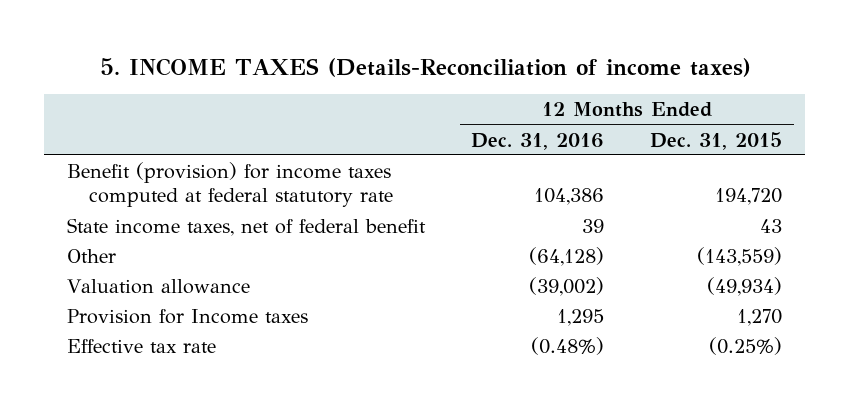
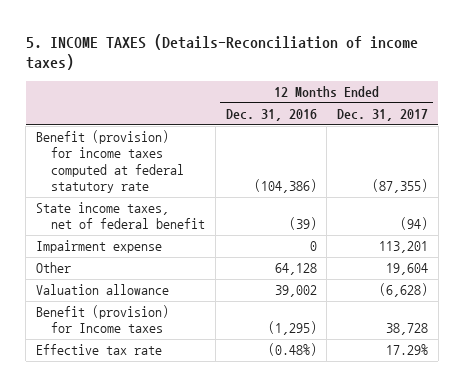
- | 12 Months Ended Dec. 31, 2016 | 12 Months Ended Dec. 31, 2015
+ | 12 Months Ended Dec. 31, 2016 | 12 Months Ended Dec. 31, 2017
- Benefit (provision) for income taxes computed at federal statutory rate | 104,386 | 194,720
- State income taxes, net of federal benefit | 39 | 43
- Other | (64,128) | (143,559)
- Valuation allowance | (39,002) | (49,934)
- Provision for Income taxes | 1,295 | 1,270
+ Benefit (provision) for income taxes computed at federal statutory rate | (104,386) | (87,355)
+ State income taxes, net of federal benefit | (39) | (94)
+ Impairment expense | 0 | 113,201
+ Other | 64,128 | 19,604
+ Valuation allowance | 39,002 | (6,628)
+ Benefit (provision) for Income taxes | (1,295) | 38,728

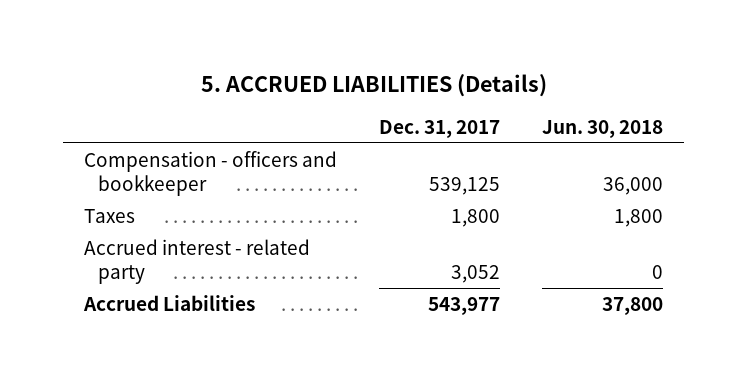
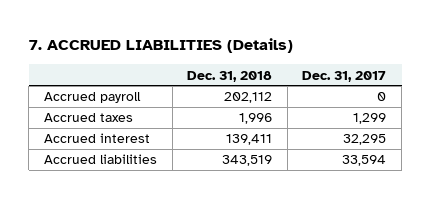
- 5. ACCRUED LIABILITIES (Details)
+ 7. ACCRUED LIABILITIES (Details)
- | Dec. 31, 2017 | Jun. 30, 2018
+ | Dec. 31, 2018 | Dec. 31, 2017
- Compensation - officers and bookkeeper | 539,125 | 36,000
- Taxes | 1,800 | 1,800
- Accrued interest - related party | 3,052 | 0
- Accrued Liabilities | 543,977 | 37,800
+ Accrued payroll | 202,112 | 0
+ Accrued taxes | 1,996 | 1,299
+ Accrued interest | 139,411 | 32,295
+ Accrued liabilities | 343,519 | 33,594

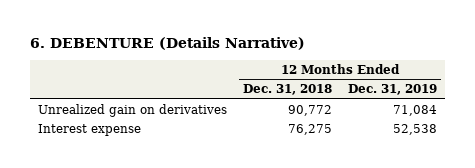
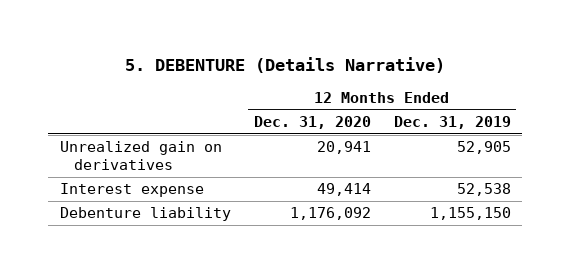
- 6. DEBENTURE (Details Narrative)
+ 5. DEBENTURE (Details Narrative)
- | 12 Months Ended Dec. 31, 2018 | 12 Months Ended Dec. 31, 2019
+ | 12 Months Ended Dec. 31, 2020 | 12 Months Ended Dec. 31, 2019
- Unrealized gain on derivatives | 90,772 | 71,084
+ Unrealized gain on derivatives | 20,941 | 52,905
+ Debenture liability | 1,176,092 | 1,155,150

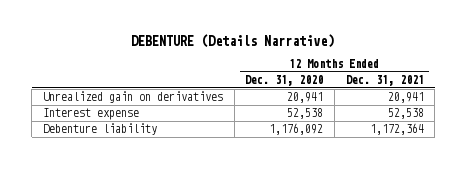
- 5. DEBENTURE (Details Narrative)
+ DEBENTURE (Details Narrative)
- | 12 Months Ended Dec. 31, 2020 | 12 Months Ended Dec. 31, 2019
+ | 12 Months Ended Dec. 31, 2020 | 12 Months Ended Dec. 31, 2021
- Interest expense | 49,414 | 52,538
+ Interest expense | 52,538 | 52,538

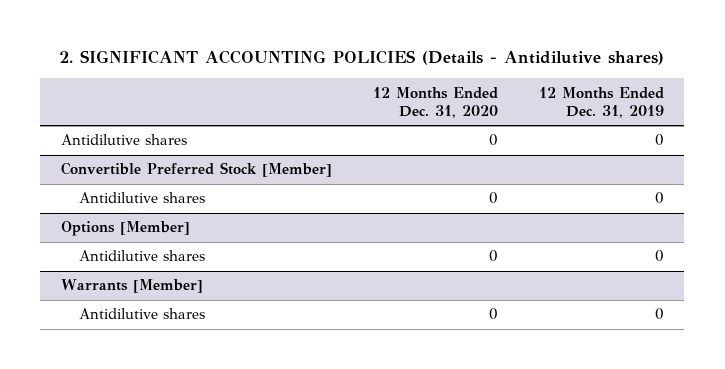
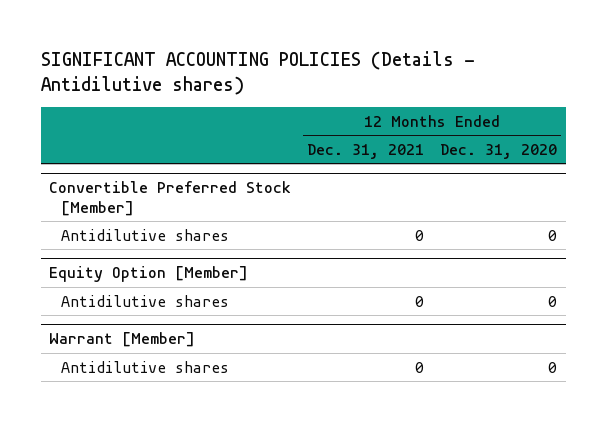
- 2. SIGNIFICANT ACCOUNTING POLICIES (Details - Antidilutive shares)
+ SIGNIFICANT ACCOUNTING POLICIES (Details - Antidilutive shares)
- | 12 Months Ended Dec. 31, 2020 | 12 Months Ended Dec. 31, 2019
+ | 12 Months Ended Dec. 31, 2021 | 12 Months Ended Dec. 31, 2020
- Antidilutive shares | 0 | 0
- Options [Member]
+ Equity Option [Member]
- Warrants [Member]
+ Warrant [Member]

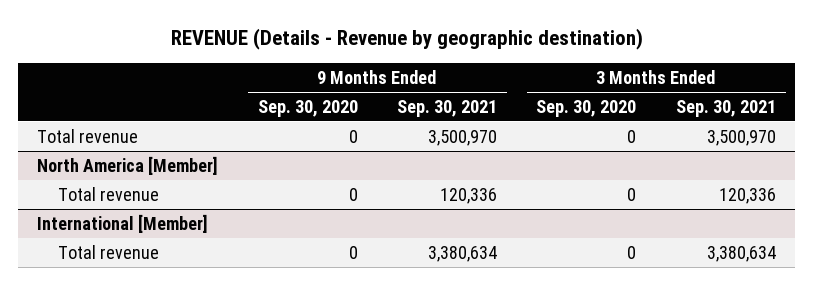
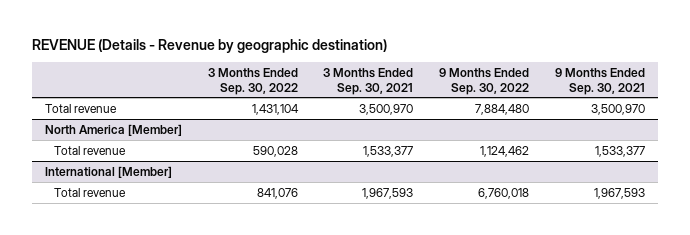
- | 9 Months Ended Sep. 30, 2020 | 9 Months Ended Sep. 30, 2021 | 3 Months Ended Sep. 30, 2020 | 3 Months Ended Sep. 30, 2021
+ | 3 Months Ended Sep. 30, 2022 | 3 Months Ended Sep. 30, 2021 | 9 Months Ended Sep. 30, 2022 | 9 Months Ended Sep. 30, 2021
@ North America [Member]
- Total revenue | 0 | 120,336 | 0 | 120,336
+ Total revenue | 590,028 | 1,533,377 | 1,124,462 | 1,533,377
@ International [Member]
- Total revenue | 0 | 3,380,634 | 0 | 3,380,634
+ Total revenue | 841,076 | 1,967,593 | 6,760,018 | 1,967,593

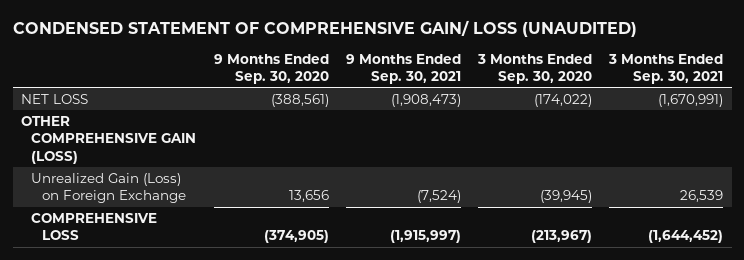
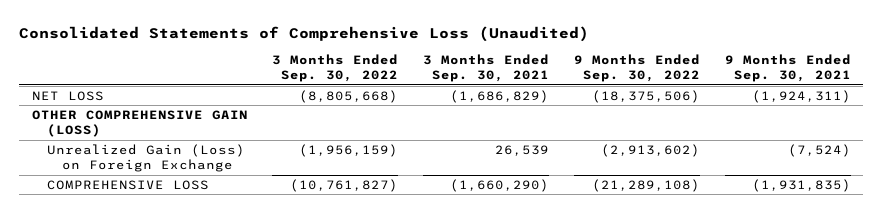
- CONDENSED STATEMENT OF COMPREHENSIVE GAIN/ LOSS (UNAUDITED)
+ Consolidated Statements of Comprehensive Loss (Unaudited)
- | 9 Months Ended Sep. 30, 2020 | 9 Months Ended Sep. 30, 2021 | 3 Months Ended Sep. 30, 2020 | 3 Months Ended Sep. 30, 2021
+ | 3 Months Ended Sep. 30, 2022 | 3 Months Ended Sep. 30, 2021 | 9 Months Ended Sep. 30, 2022 | 9 Months Ended Sep. 30, 2021
- NET LOSS | (388,561) | (1,908,473) | (174,022) | (1,670,991)
+ NET LOSS | (8,805,668) | (1,686,829) | (18,375,506) | (1,924,311)
- COMPREHENSIVE LOSS | (374,905) | (1,915,997) | (213,967) | (1,644,452)
+ COMPREHENSIVE LOSS | (10,761,827) | (1,660,290) | (21,289,108) | (1,931,835)

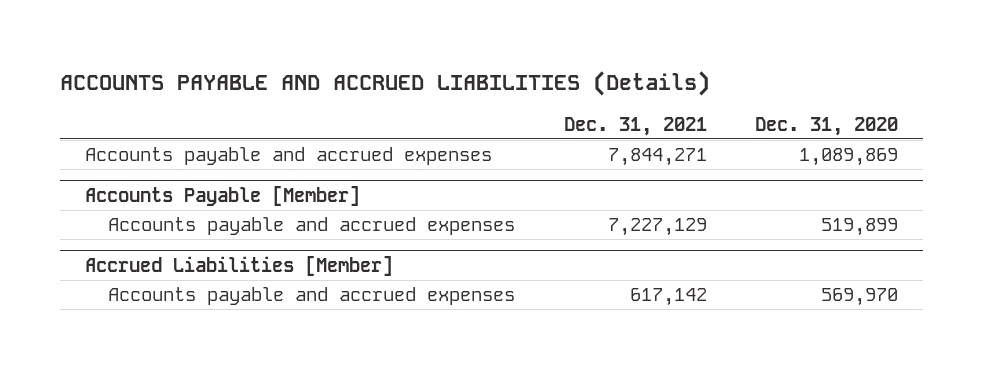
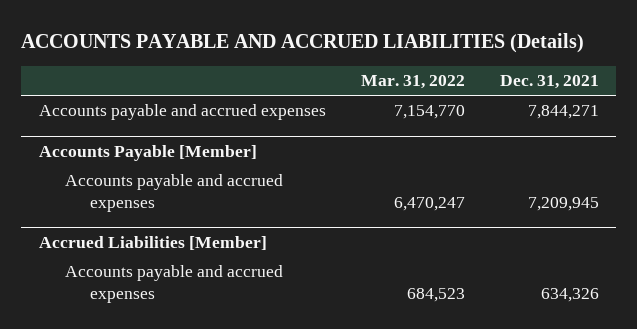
- | Dec. 31, 2021 | Dec. 31, 2020
+ | Mar. 31, 2022 | Dec. 31, 2021
@ Accounts Payable [Member]
- Accounts payable and accrued expenses | 7,227,129 | 519,899
+ Accounts payable and accrued expenses | 6,470,247 | 7,209,945
@ Accrued Liabilities [Member]
- Accounts payable and accrued expenses | 617,142 | 569,970
+ Accounts payable and accrued expenses | 684,523 | 634,326

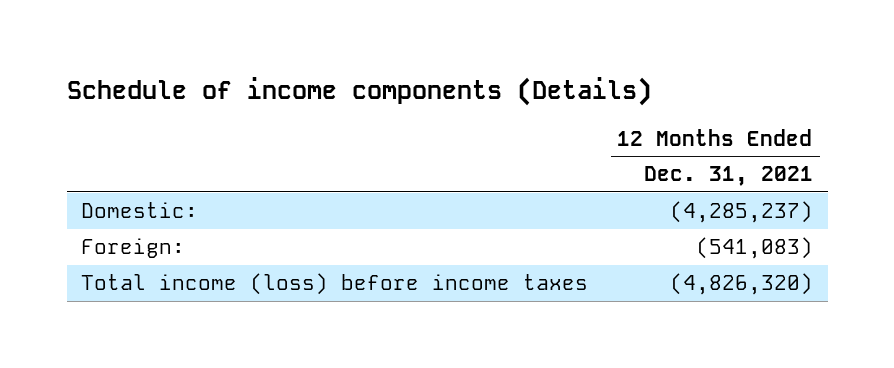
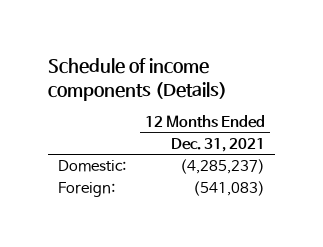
- Total income (loss) before income taxes | (4,826,320)

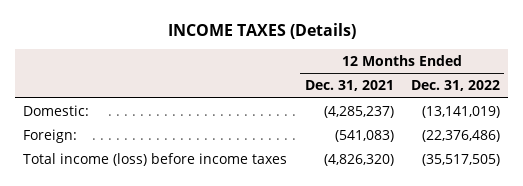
- Schedule of income components (Details)
+ INCOME TAXES (Details)
- | 12 Months Ended Dec. 31, 2021
+ | 12 Months Ended Dec. 31, 2021 | 12 Months Ended Dec. 31, 2022
+ Total income (loss) before income taxes | (4,826,320) | (35,517,505)

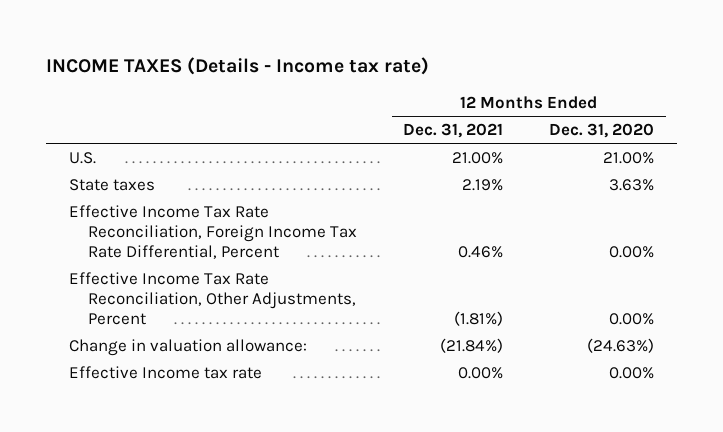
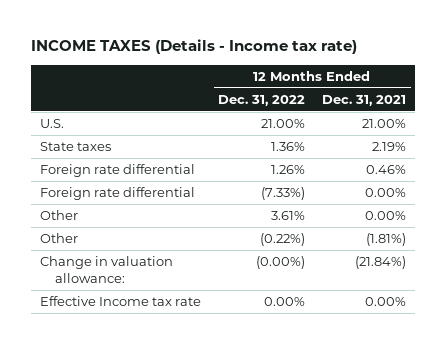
- | 12 Months Ended Dec. 31, 2021 | 12 Months Ended Dec. 31, 2020
+ | 12 Months Ended Dec. 31, 2022 | 12 Months Ended Dec. 31, 2021
- Effective Income Tax Rate Reconciliation, Foreign Income Tax Rate Differential, Percent | 0.46% | 0.00%
- Effective Income Tax Rate Reconciliation, Other Adjustments, Percent | (1.81%) | 0.00%
+ Foreign rate differential | 1.26% | 0.46%
+ Foreign rate differential | (7.33%) | 0.00%
+ Other | 3.61% | 0.00%
+ Other | (0.22%) | (1.81%)

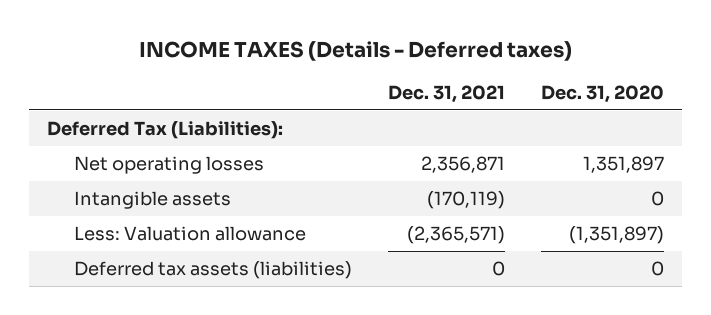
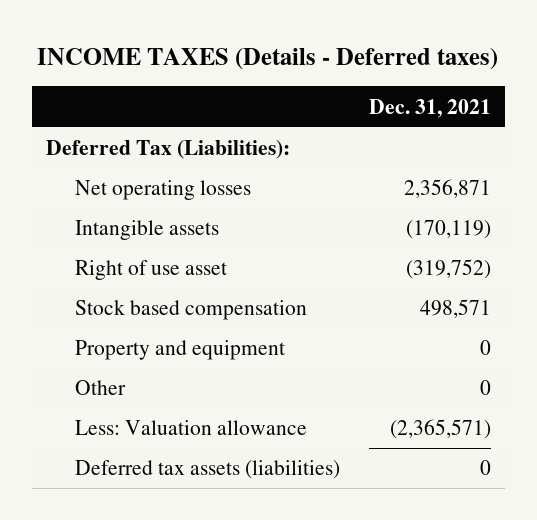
- | Dec. 31, 2021 | Dec. 31, 2020
+ | Dec. 31, 2021
+ Right of use asset | (319,752)
+ Stock based compensation | 498,571
+ Property and equipment | 0
+ Other | 0

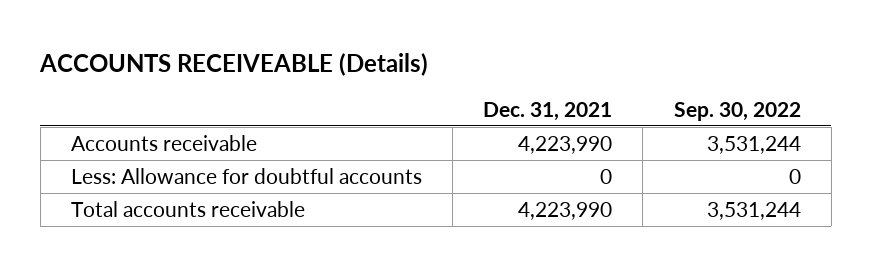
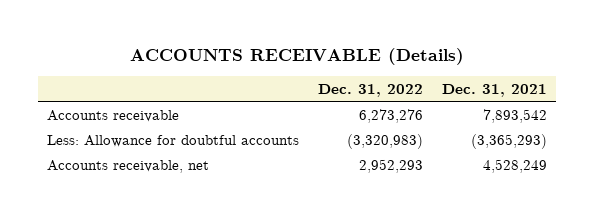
- ACCOUNTS RECEIVEABLE (Details)
+ ACCOUNTS RECEIVABLE (Details)
- | Dec. 31, 2021 | Sep. 30, 2022
+ | Dec. 31, 2022 | Dec. 31, 2021
- Accounts receivable | 4,223,990 | 3,531,244
- Less: Allowance for doubtful accounts | 0 | 0
- Total accounts receivable | 4,223,990 | 3,531,244
+ Accounts receivable | 6,273,276 | 7,893,542
+ Less: Allowance for doubtful accounts | (3,320,983) | (3,365,293)
+ Accounts receivable, net | 2,952,293 | 4,528,249

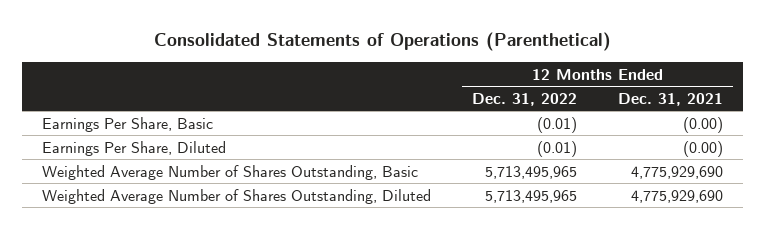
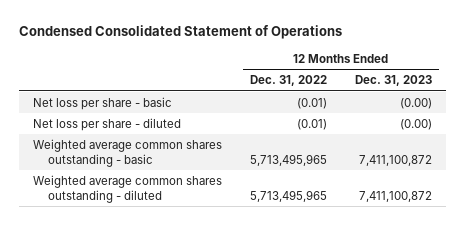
- Consolidated Statements of Operations (Parenthetical)
+ Condensed Consolidated Statement of Operations
- | 12 Months Ended Dec. 31, 2022 | 12 Months Ended Dec. 31, 2021
+ | 12 Months Ended Dec. 31, 2022 | 12 Months Ended Dec. 31, 2023
- Earnings Per Share, Basic | (0.01) | (0.00)
- Earnings Per Share, Diluted | (0.01) | (0.00)
- Weighted Average Number of Shares Outstanding, Basic | 5,713,495,965 | 4,775,929,690
- Weighted Average Number of Shares Outstanding, Diluted | 5,713,495,965 | 4,775,929,690
+ Net loss per share - basic | (0.01) | (0.00)
+ Net loss per share - diluted | (0.01) | (0.00)
+ Weighted average common shares outstanding - basic | 5,713,495,965 | 7,411,100,872
+ Weighted average common shares outstanding - diluted | 5,713,495,965 | 7,411,100,872

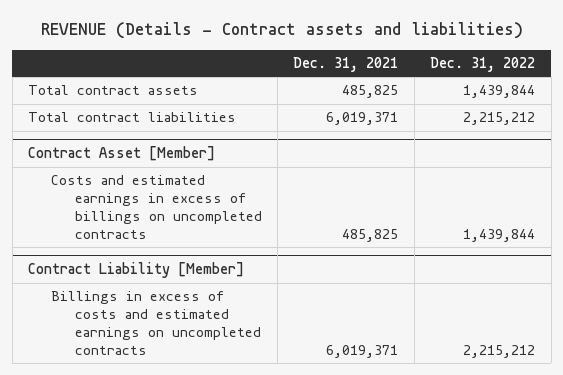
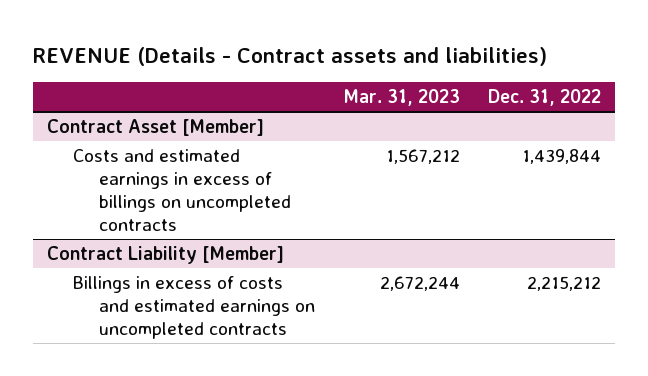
- | Dec. 31, 2021 | Dec. 31, 2022
+ | Mar. 31, 2023 | Dec. 31, 2022
- Total contract assets | 485,825 | 1,439,844
- Total contract liabilities | 6,019,371 | 2,215,212

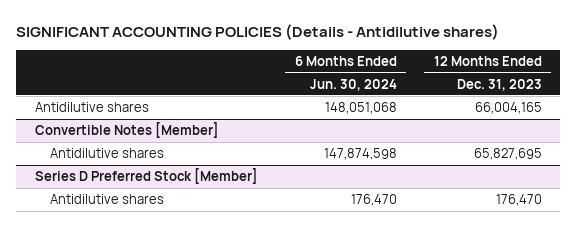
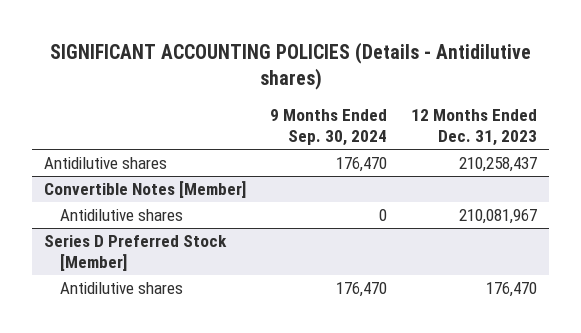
- | 6 Months Ended Jun. 30, 2024 | 12 Months Ended Dec. 31, 2023
+ | 9 Months Ended Sep. 30, 2024 | 12 Months Ended Dec. 31, 2023
- Antidilutive shares | 148,051,068 | 66,004,165
+ Antidilutive shares | 176,470 | 210,258,437
@ Convertible Notes [Member]
- Antidilutive shares | 147,874,598 | 65,827,695
+ Antidilutive shares | 0 | 210,081,967

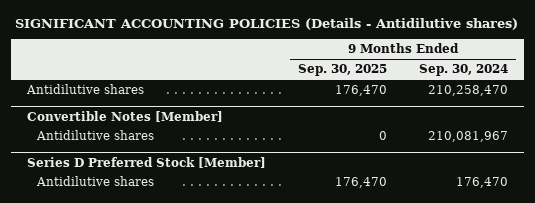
- | 9 Months Ended Sep. 30, 2024 | 12 Months Ended Dec. 31, 2023
+ | 9 Months Ended Sep. 30, 2025 | 9 Months Ended Sep. 30, 2024
- Antidilutive shares | 176,470 | 210,258,437
+ Antidilutive shares | 176,470 | 210,258,470
@ Convertible Notes [Member]
- Antidilutive shares | 0 | 210,081,967
+ Antidilutive shares | 0 | 210,081,967

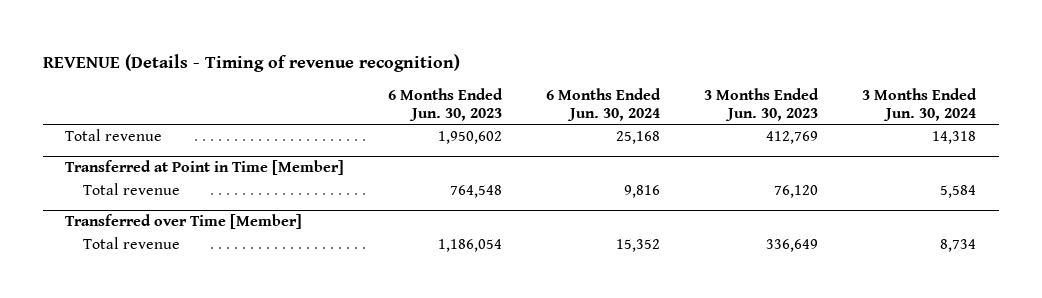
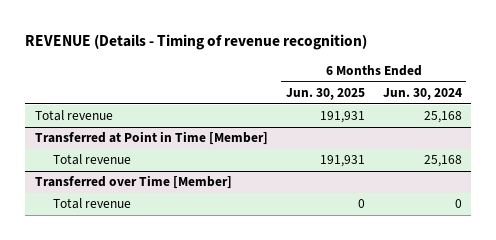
- | 6 Months Ended Jun. 30, 2023 | 6 Months Ended Jun. 30, 2024 | 3 Months Ended Jun. 30, 2023 | 3 Months Ended Jun. 30, 2024
+ | 6 Months Ended Jun. 30, 2025 | 6 Months Ended Jun. 30, 2024
@ Transferred at Point in Time [Member]
- Total revenue | 764,548 | 9,816 | 76,120 | 5,584
+ Total revenue | 191,931 | 25,168
@ Transferred over Time [Member]
- Total revenue | 1,186,054 | 15,352 | 336,649 | 8,734
+ Total revenue | 0 | 0

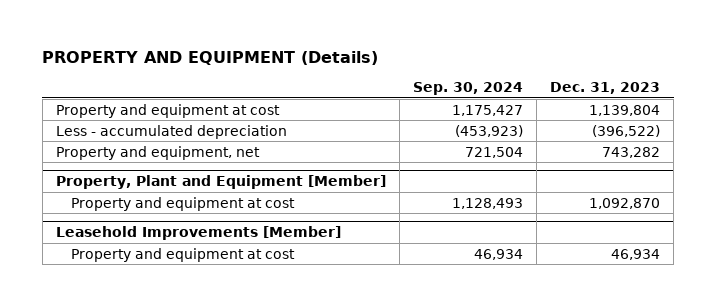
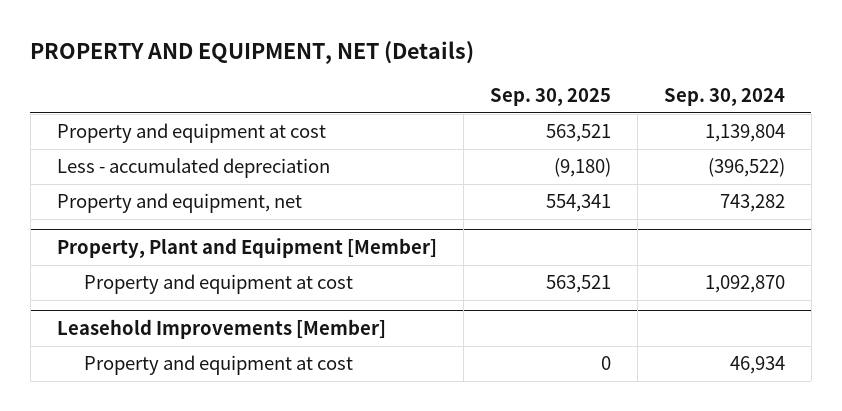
- PROPERTY AND EQUIPMENT (Details)
+ PROPERTY AND EQUIPMENT, NET (Details)
- | Sep. 30, 2024 | Dec. 31, 2023
+ | Sep. 30, 2025 | Sep. 30, 2024
- Property and equipment at cost | 1,175,427 | 1,139,804
- Less - accumulated depreciation | (453,923) | (396,522)
- Property and equipment, net | 721,504 | 743,282
+ Property and equipment at cost | 563,521 | 1,139,804
+ Less - accumulated depreciation | (9,180) | (396,522)
+ Property and equipment, net | 554,341 | 743,282
@ Property, Plant and Equipment [Member]
- Property and equipment at cost | 1,128,493 | 1,092,870
+ Property and equipment at cost | 563,521 | 1,092,870

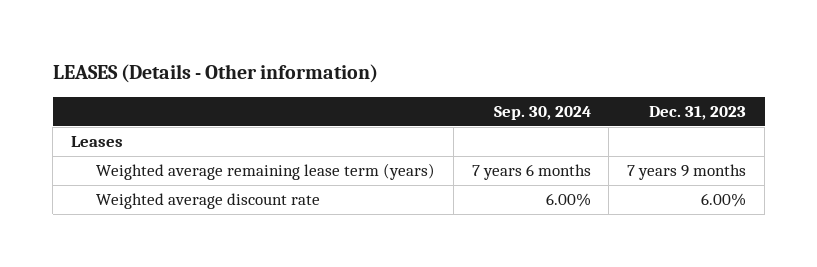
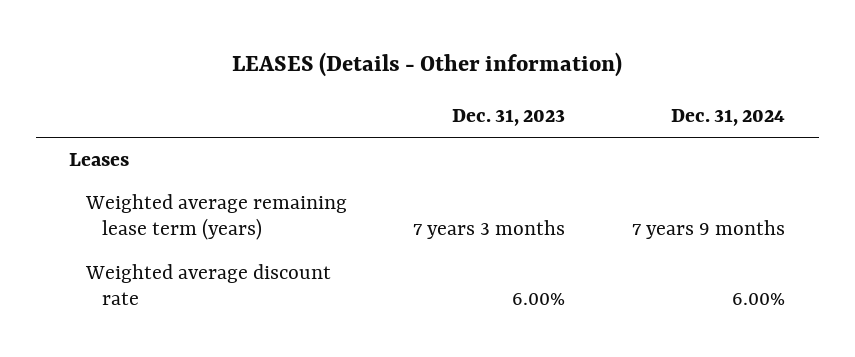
- | Sep. 30, 2024 | Dec. 31, 2023
+ | Dec. 31, 2023 | Dec. 31, 2024
- Weighted average remaining lease term (years) | 7 years 6 months | 7 years 9 months
+ Weighted average remaining lease term (years) | 7 years 3 months | 7 years 9 months

